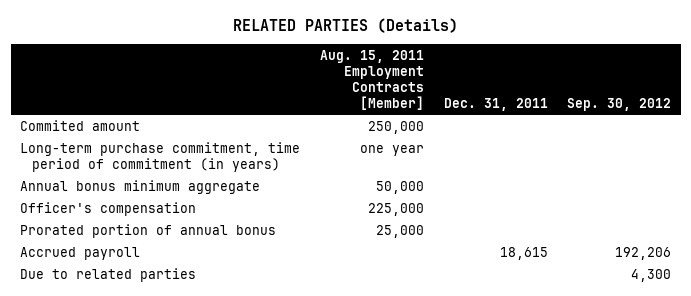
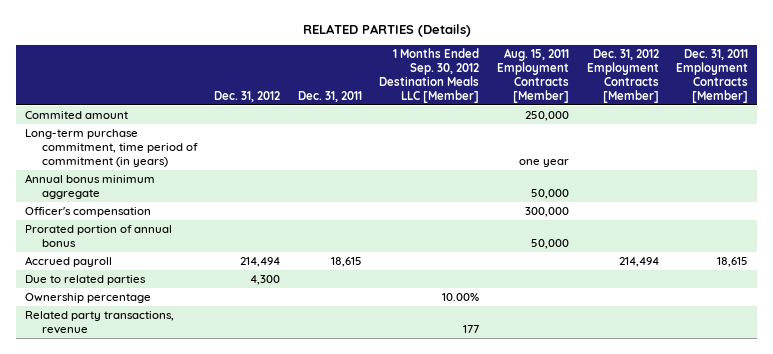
- | Aug. 15, 2011 Employment Contracts [Member] | Dec. 31, 2011 | Sep. 30, 2012
+ | Dec. 31, 2012 | Dec. 31, 2011 | 1 Months Ended Sep. 30, 2012 Destination Meals LLC [Member] | Aug. 15, 2011 Employment Contracts [Member] | Dec. 31, 2012 Employment Contracts [Member] | Dec. 31, 2011 Employment Contracts [Member]
- Officer's compensation | 225,000 | |
- Prorated portion of annual bonus | 25,000 | |
+ Officer's compensation | | | | 300,000 | |
+ Prorated portion of annual bonus | | | | 50,000 | |
+ Ownership percentage | | | 10.00% | | |
+ Related party transactions, revenue | | | 177 | | |

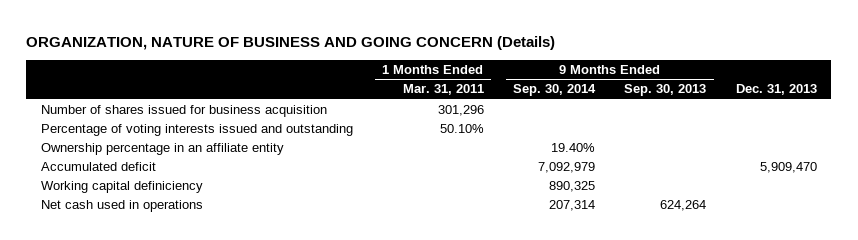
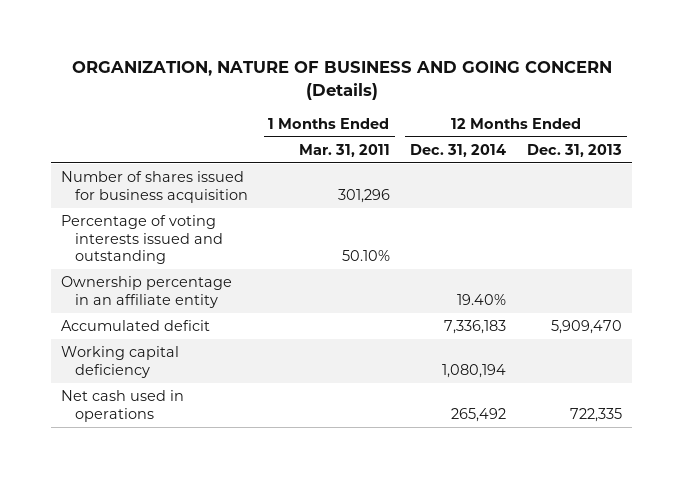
- | 1 Months Ended Mar. 31, 2011 | 9 Months Ended Sep. 30, 2014 | 9 Months Ended Sep. 30, 2013 | Dec. 31, 2013
+ | 1 Months Ended Mar. 31, 2011 | 12 Months Ended Dec. 31, 2014 | 12 Months Ended Dec. 31, 2013
- Working capital definiciency | | 890,325 | |
+ Working capital deficiency | | 1,080,194 |

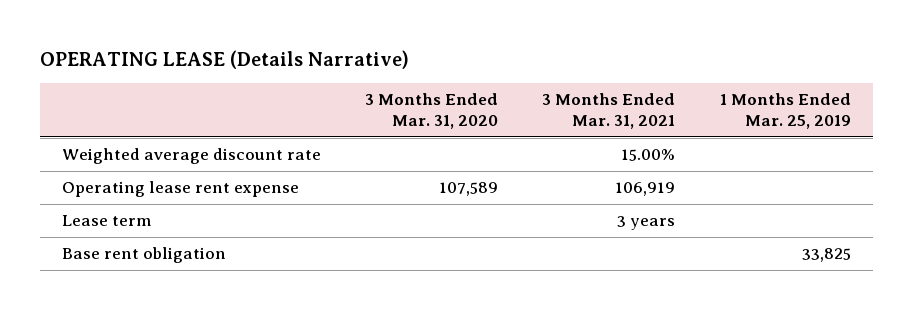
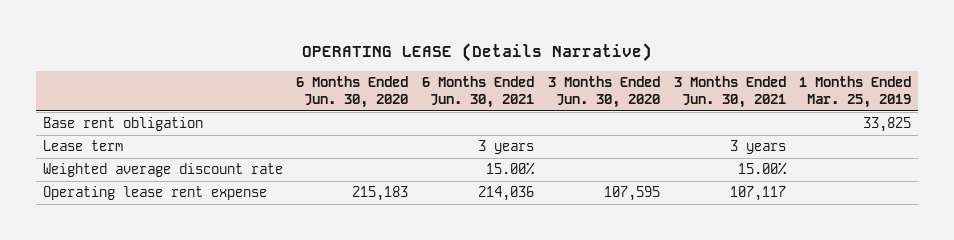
- | 3 Months Ended Mar. 31, 2020 | 3 Months Ended Mar. 31, 2021 | 1 Months Ended Mar. 25, 2019
+ | 6 Months Ended Jun. 30, 2020 | 6 Months Ended Jun. 30, 2021 | 3 Months Ended Jun. 30, 2020 | 3 Months Ended Jun. 30, 2021 | 1 Months Ended Mar. 25, 2019
moved up: Base rent obligation | | | | | 33,825
moved up: Lease term | | 3 years | | 3 years |

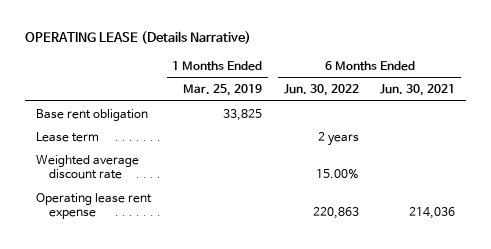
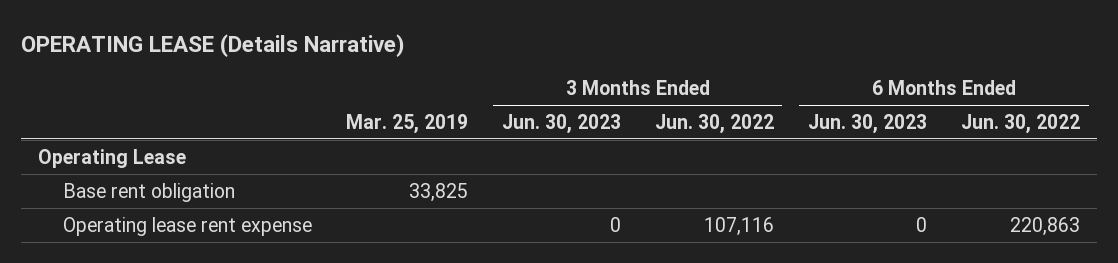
- | 1 Months Ended Mar. 25, 2019 | 6 Months Ended Jun. 30, 2022 | 6 Months Ended Jun. 30, 2021
+ | Mar. 25, 2019 | 3 Months Ended Jun. 30, 2023 | 3 Months Ended Jun. 30, 2022 | 6 Months Ended Jun. 30, 2023 | 6 Months Ended Jun. 30, 2022
+ Operating Lease
- Lease term | | 2 years |
- Weighted average discount rate | | 15.00% |

